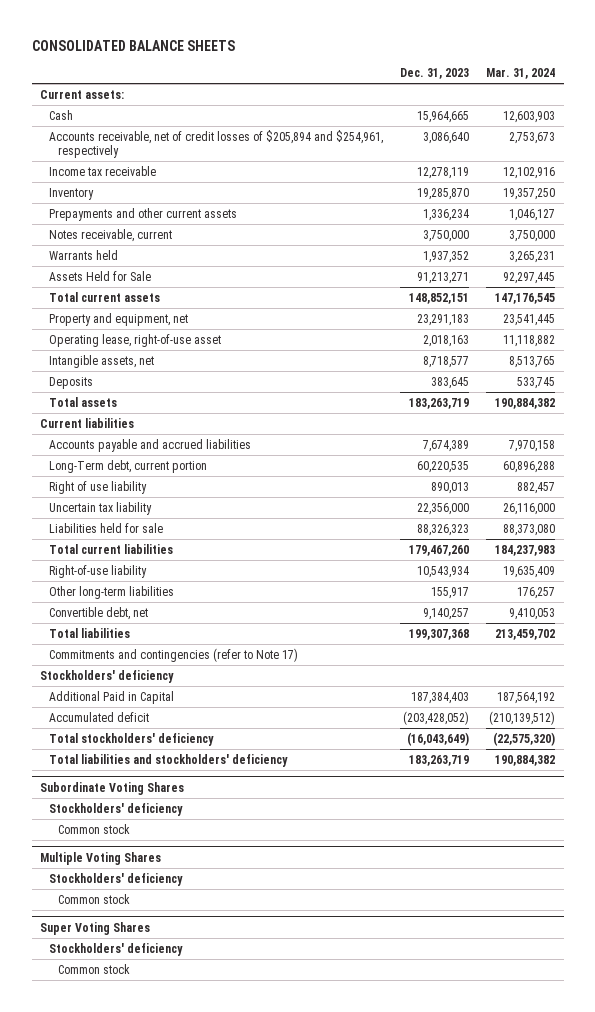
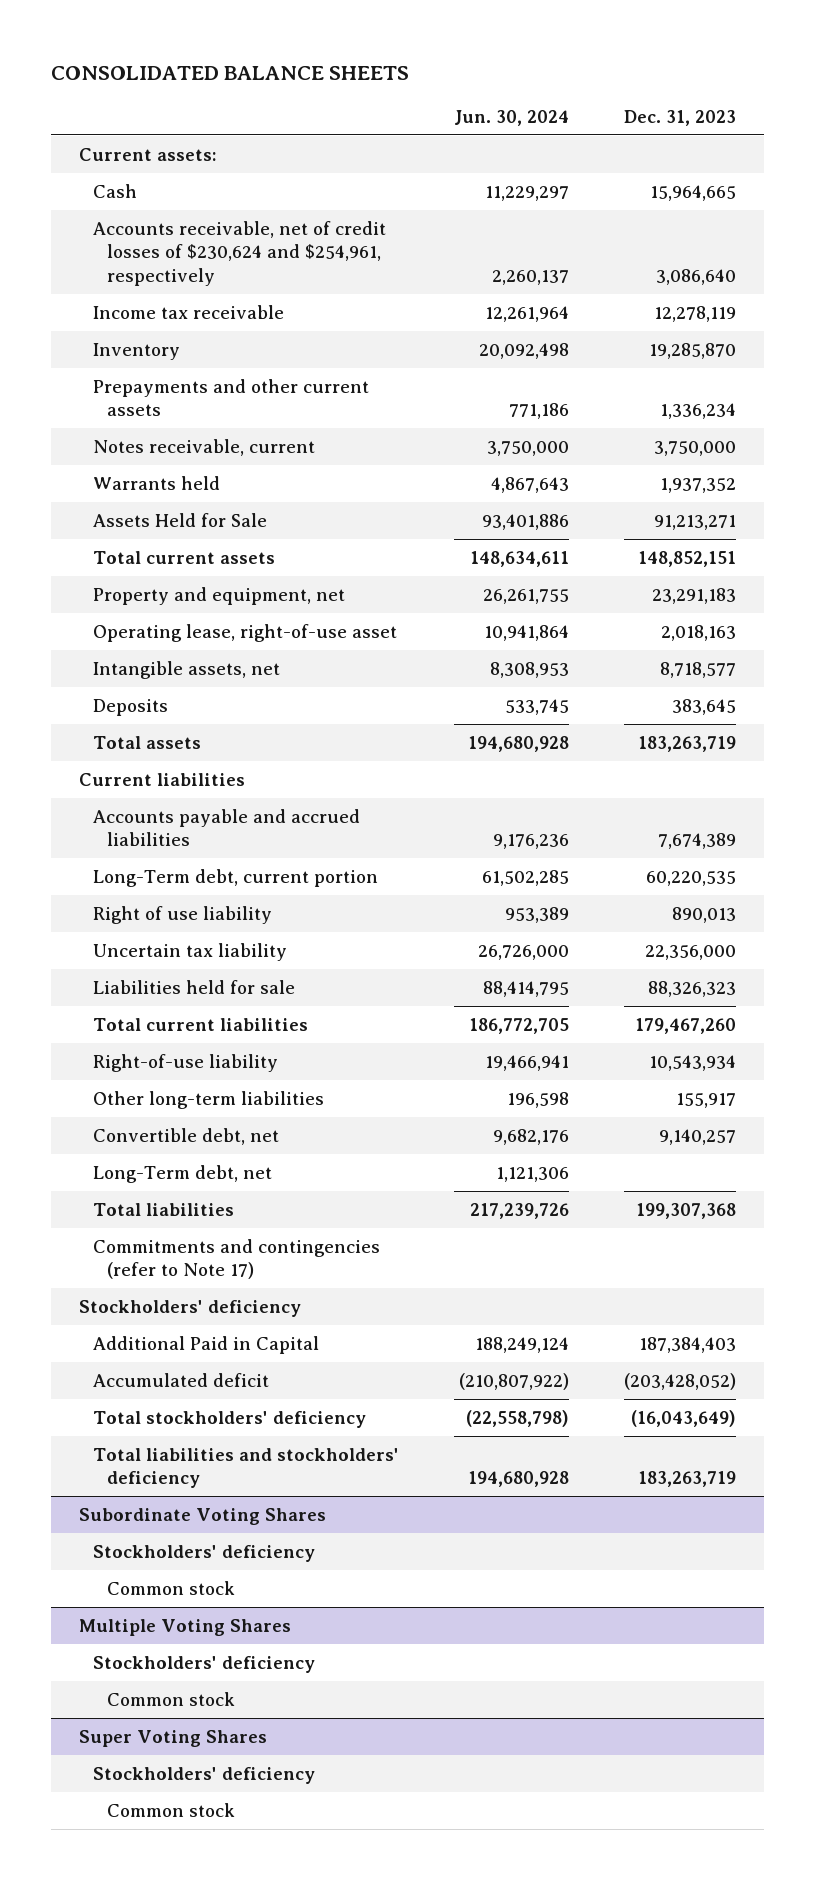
- | Dec. 31, 2023 | Mar. 31, 2024
+ | Jun. 30, 2024 | Dec. 31, 2023
- Accounts receivable, net of credit losses of $205,894 and $254,961, respectively | 3,086,640 | 2,753,673
+ Accounts receivable, net of credit losses of $230,624 and $254,961, respectively | 2,260,137 | 3,086,640
+ Long-Term debt, net | 1,121,306 |

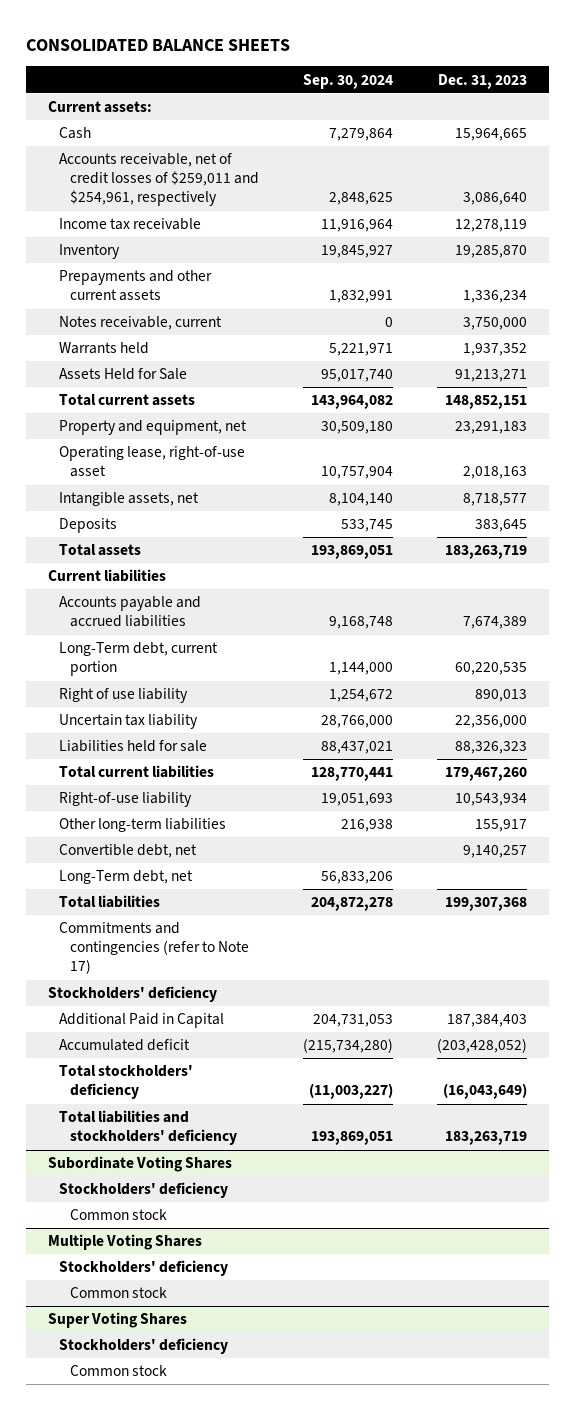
- | Jun. 30, 2024 | Dec. 31, 2023
+ | Sep. 30, 2024 | Dec. 31, 2023
- Accounts receivable, net of credit losses of $230,624 and $254,961, respectively | 2,260,137 | 3,086,640
+ Accounts receivable, net of credit losses of $259,011 and $254,961, respectively | 2,848,625 | 3,086,640

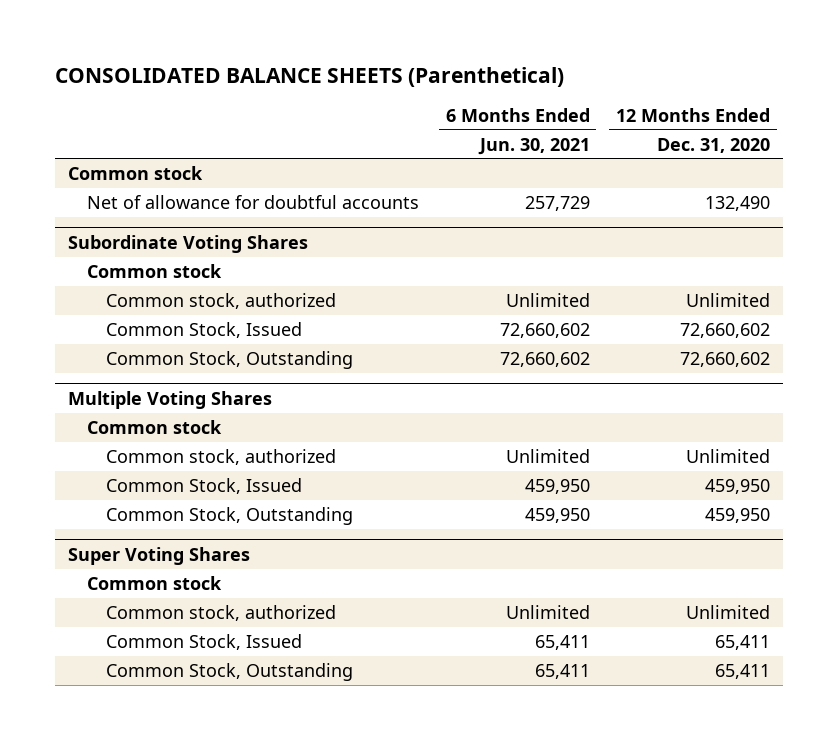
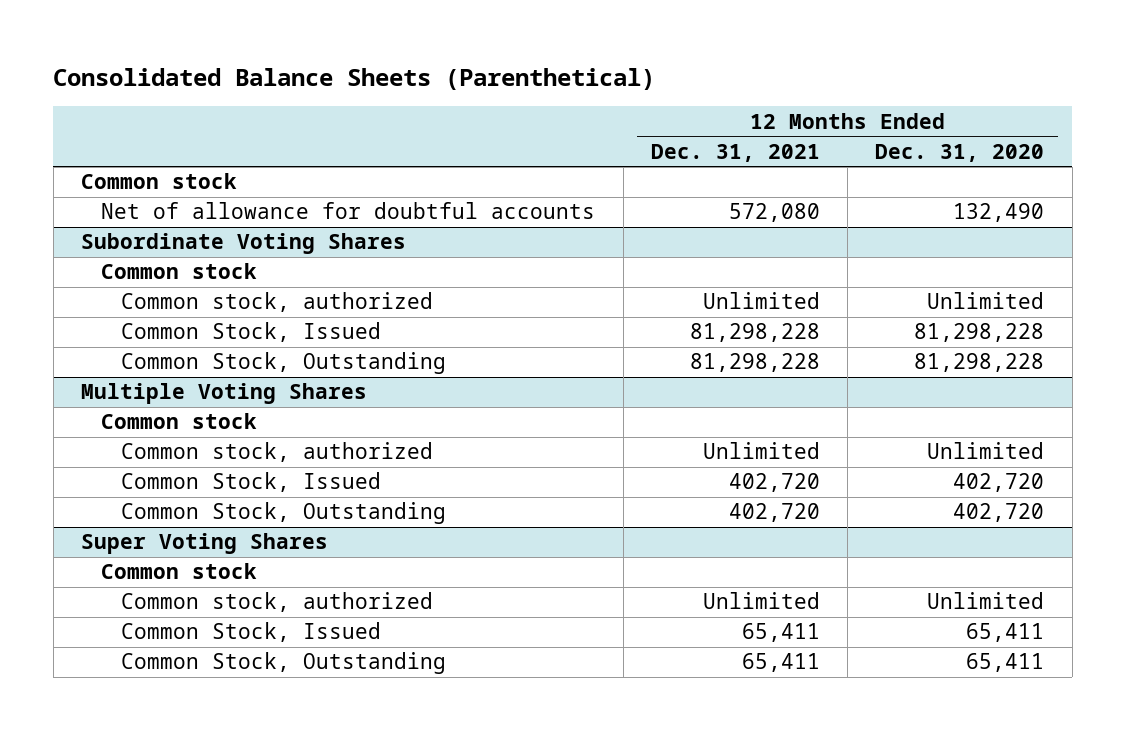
- CONSOLIDATED BALANCE SHEETS (Parenthetical)
+ Consolidated Balance Sheets (Parenthetical)
- | 6 Months Ended Jun. 30, 2021 | 12 Months Ended Dec. 31, 2020
+ | 12 Months Ended Dec. 31, 2021 | 12 Months Ended Dec. 31, 2020
@ Subordinate Voting Shares
- Common Stock, Issued | 72,660,602 | 72,660,602
- Common Stock, Outstanding | 72,660,602 | 72,660,602
+ Common Stock, Issued | 81,298,228 | 81,298,228
+ Common Stock, Outstanding | 81,298,228 | 81,298,228
@ Multiple Voting Shares
- Common Stock, Issued | 459,950 | 459,950
- Common Stock, Outstanding | 459,950 | 459,950
+ Common Stock, Issued | 402,720 | 402,720
+ Common Stock, Outstanding | 402,720 | 402,720

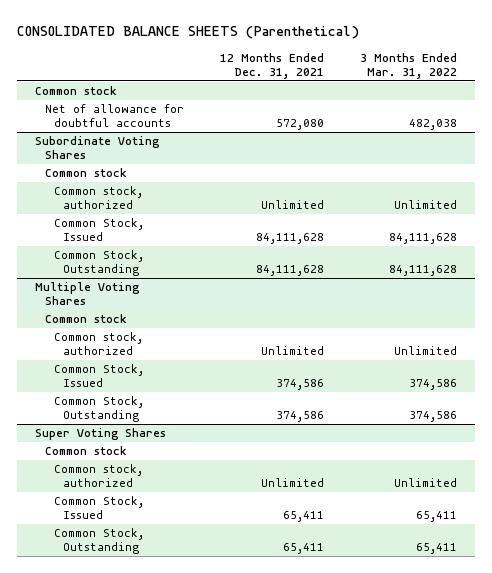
- Consolidated Balance Sheets (Parenthetical)
+ CONSOLIDATED BALANCE SHEETS (Parenthetical)
- | 12 Months Ended Dec. 31, 2021 | 12 Months Ended Dec. 31, 2020
+ | 12 Months Ended Dec. 31, 2021 | 3 Months Ended Mar. 31, 2022
@ Subordinate Voting Shares
- Common Stock, Issued | 81,298,228 | 81,298,228
- Common Stock, Outstanding | 81,298,228 | 81,298,228
+ Common Stock, Issued | 84,111,628 | 84,111,628
+ Common Stock, Outstanding | 84,111,628 | 84,111,628
@ Multiple Voting Shares
- Common Stock, Issued | 402,720 | 402,720
- Common Stock, Outstanding | 402,720 | 402,720
+ Common Stock, Issued | 374,586 | 374,586
+ Common Stock, Outstanding | 374,586 | 374,586

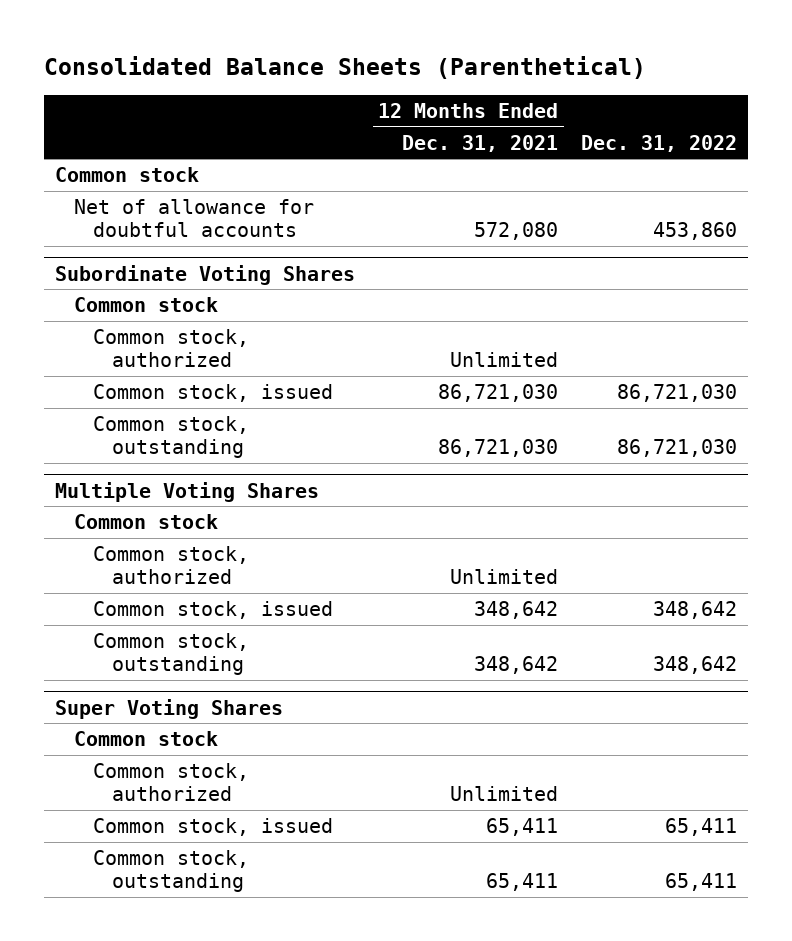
- CONSOLIDATED BALANCE SHEETS (Parenthetical)
+ Consolidated Balance Sheets (Parenthetical)
- | 12 Months Ended Dec. 31, 2021 | 3 Months Ended Mar. 31, 2022
+ | 12 Months Ended Dec. 31, 2021 | Dec. 31, 2022
@ Subordinate Voting Shares
- Common Stock, Issued | 84,111,628 | 84,111,628
- Common Stock, Outstanding | 84,111,628 | 84,111,628
+ Common stock, issued | 86,721,030 | 86,721,030
+ Common stock, outstanding | 86,721,030 | 86,721,030
@ Multiple Voting Shares
- Common Stock, Issued | 374,586 | 374,586
- Common Stock, Outstanding | 374,586 | 374,586
+ Common stock, issued | 348,642 | 348,642
+ Common stock, outstanding | 348,642 | 348,642
@ Super Voting Shares
- Common Stock, Issued | 65,411 | 65,411
- Common Stock, Outstanding | 65,411 | 65,411
+ Common stock, issued | 65,411 | 65,411
+ Common stock, outstanding | 65,411 | 65,411

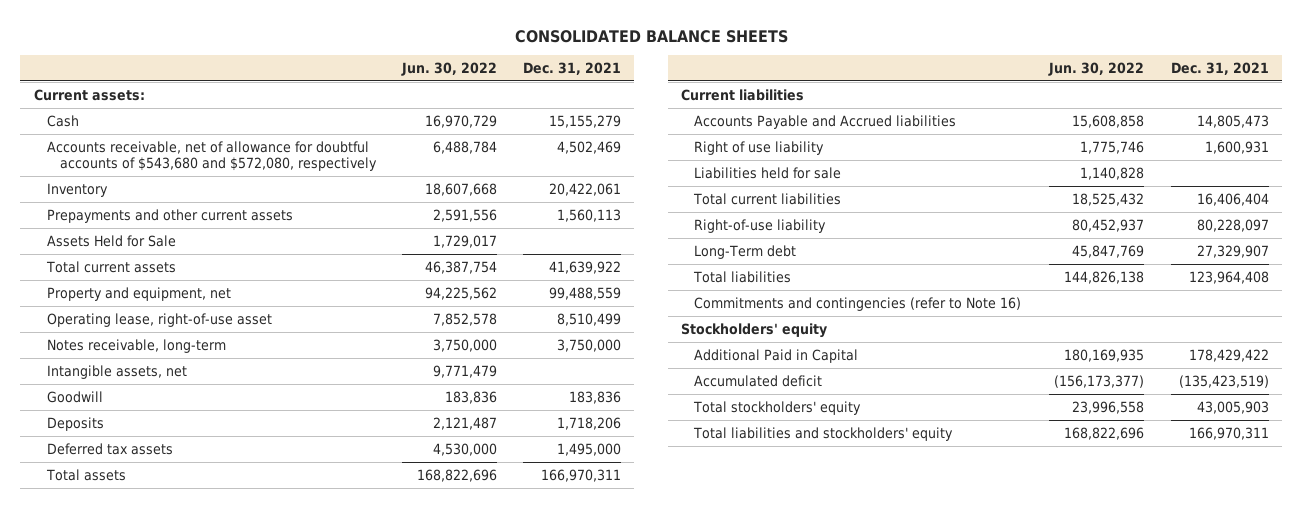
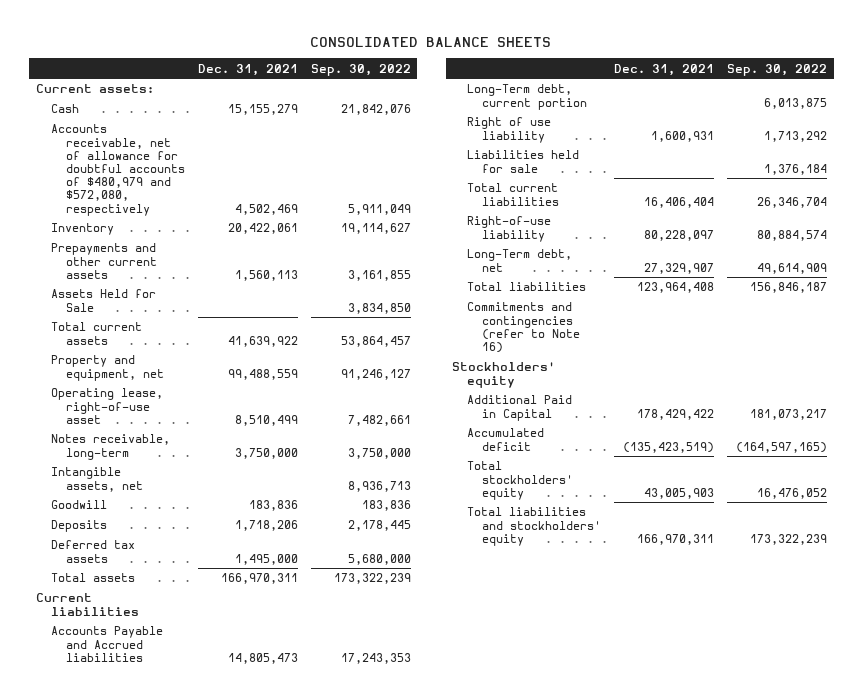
- | Jun. 30, 2022 | Dec. 31, 2021
+ | Dec. 31, 2021 | Sep. 30, 2022
- Accounts receivable, net of allowance for doubtful accounts of $543,680 and $572,080, respectively | 6,488,784 | 4,502,469
+ Accounts receivable, net of allowance for doubtful accounts of $480,979 and $572,080, respectively | 4,502,469 | 5,911,049
+ Long-Term debt, current portion | | 6,013,875
- Long-Term debt | 45,847,769 | 27,329,907
+ Long-Term debt, net | 27,329,907 | 49,614,909

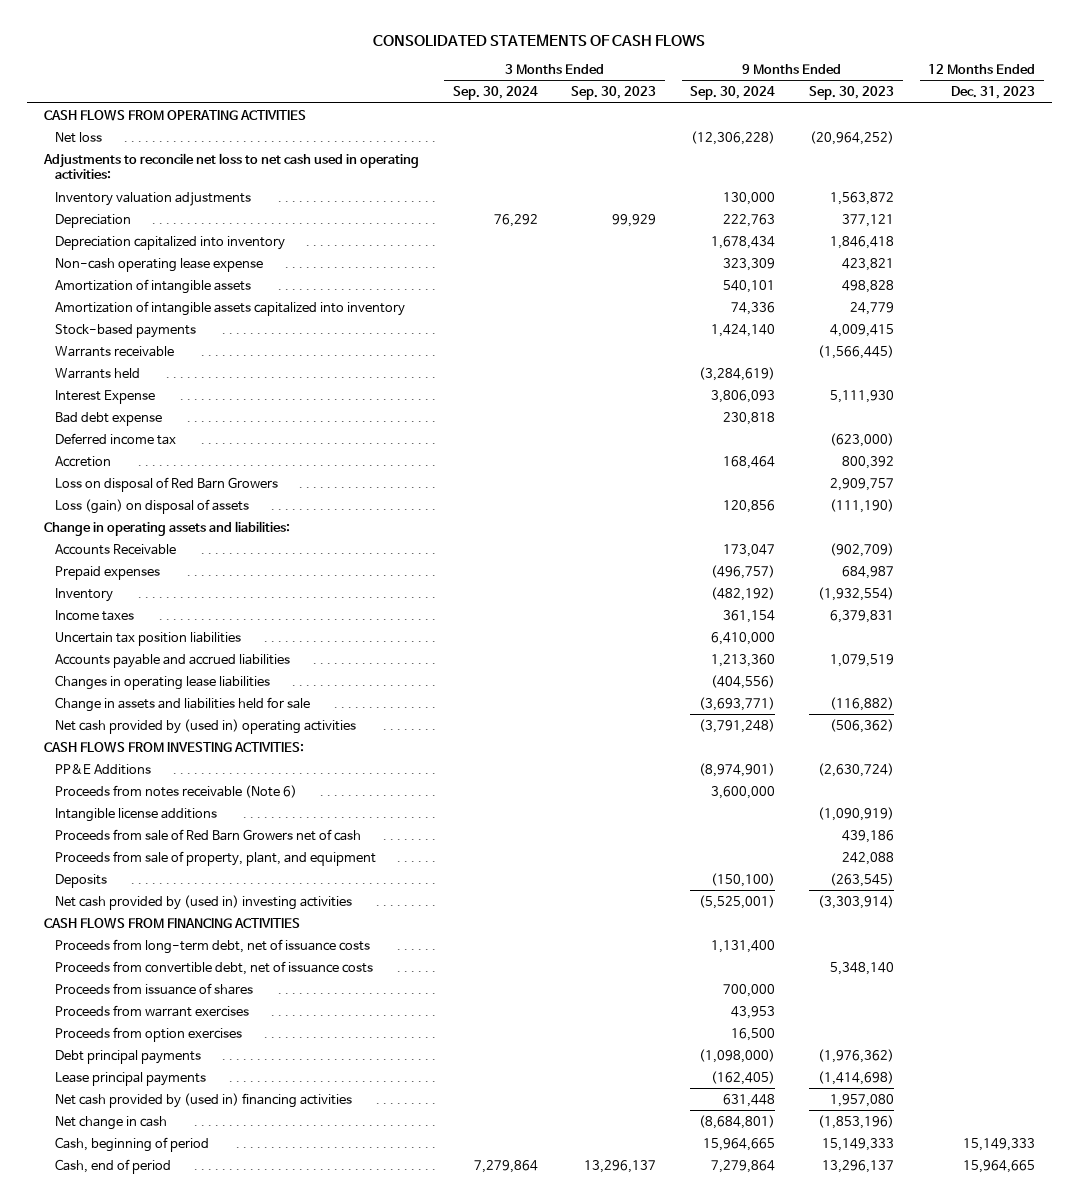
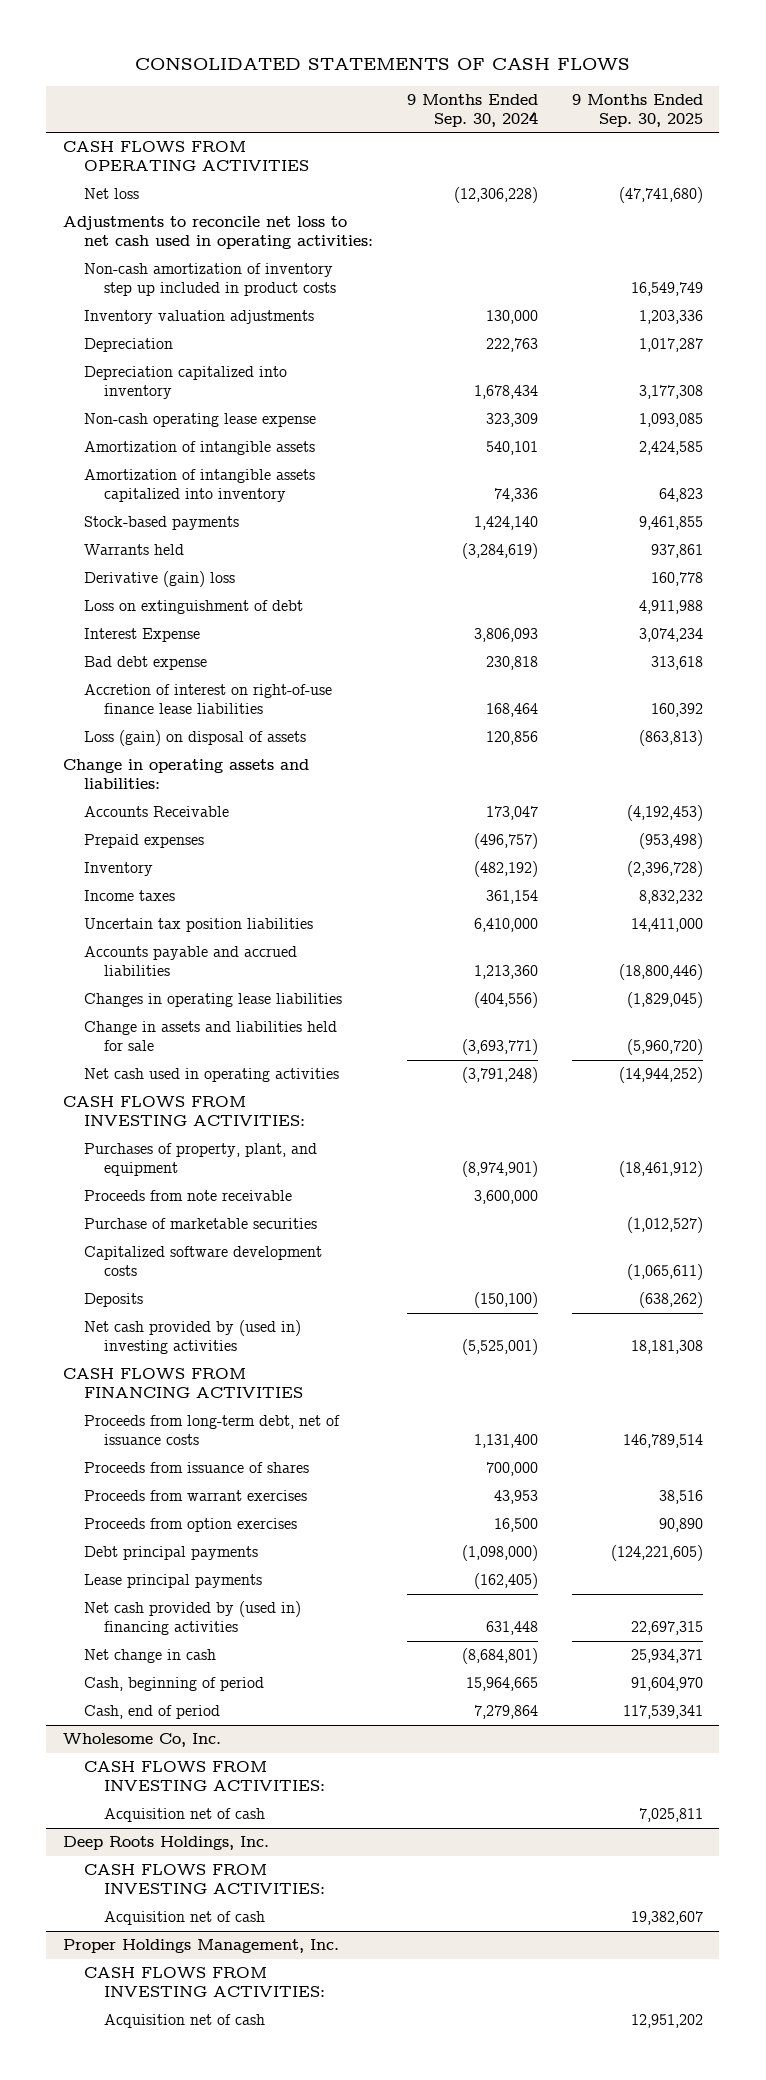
- | 3 Months Ended Sep. 30, 2024 | 3 Months Ended Sep. 30, 2023 | 9 Months Ended Sep. 30, 2024 | 9 Months Ended Sep. 30, 2023 | 12 Months Ended Dec. 31, 2023
+ | 9 Months Ended Sep. 30, 2024 | 9 Months Ended Sep. 30, 2025
+ Non-cash amortization of inventory step up included in product costs | | 16,549,749
- Warrants receivable | | | | (1,566,445) |
+ Derivative (gain) loss | | 160,778
+ Loss on extinguishment of debt | | 4,911,988
- Deferred income tax | | | | (623,000) |
- Accretion | | | 168,464 | 800,392 |
- Loss on disposal of Red Barn Growers | | | | 2,909,757 |
+ Accretion of interest on right-of-use finance lease liabilities | 168,464 | 160,392
- Net cash provided by (used in) operating activities | | | (3,791,248) | (506,362) |
+ Net cash used in operating activities | (3,791,248) | (14,944,252)
- PP&E Additions | | | (8,974,901) | (2,630,724) |
- Proceeds from notes receivable (Note 6) | | | 3,600,000 | |
- Intangible license additions | | | | (1,090,919) |
- Proceeds from sale of Red Barn Growers net of cash | | | | 439,186 |
- Proceeds from sale of property, plant, and equipment | | | | 242,088 |
+ Purchases of property, plant, and equipment | (8,974,901) | (18,461,912)
+ Proceeds from note receivable | 3,600,000 |
+ Purchase of marketable securities | | (1,012,527)
+ Capitalized software development costs | | (1,065,611)
- Proceeds from convertible debt, net of issuance costs | | | | 5,348,140 |
+ Wholesome Co, Inc.
+ CASH FLOWS FROM INVESTING ACTIVITIES:
+ Acquisition net of cash | | 7,025,811
+ Deep Roots Holdings, Inc.
+ CASH FLOWS FROM INVESTING ACTIVITIES:
+ Acquisition net of cash | | 19,382,607
+ Proper Holdings Management, Inc.
+ CASH FLOWS FROM INVESTING ACTIVITIES:
+ Acquisition net of cash | | 12,951,202

